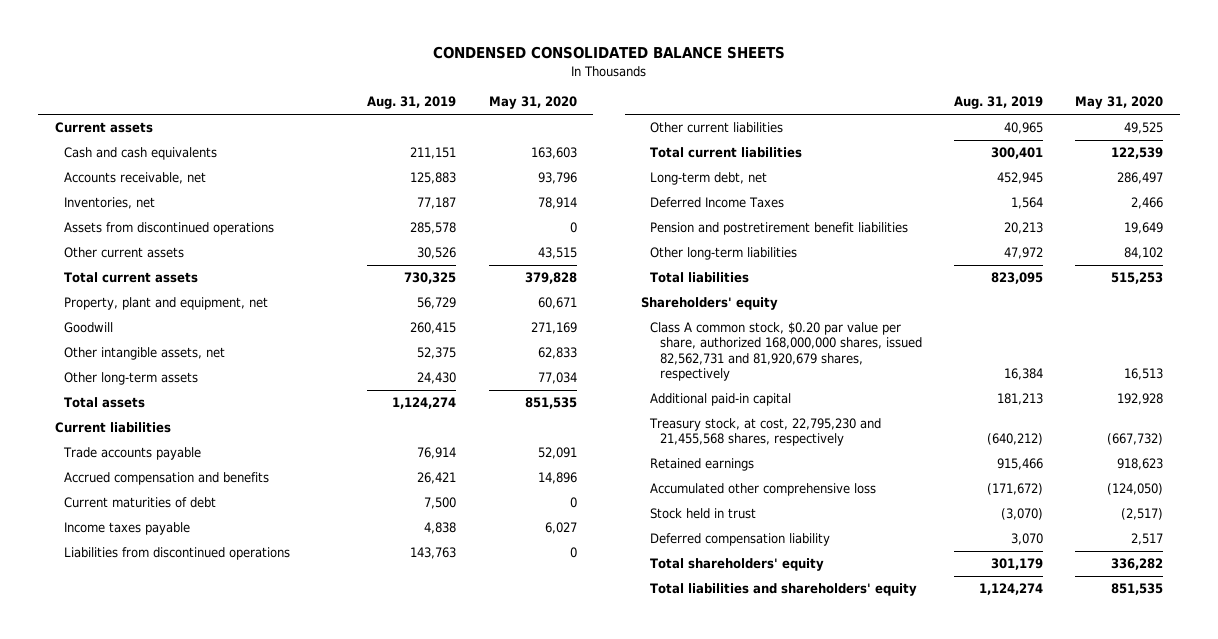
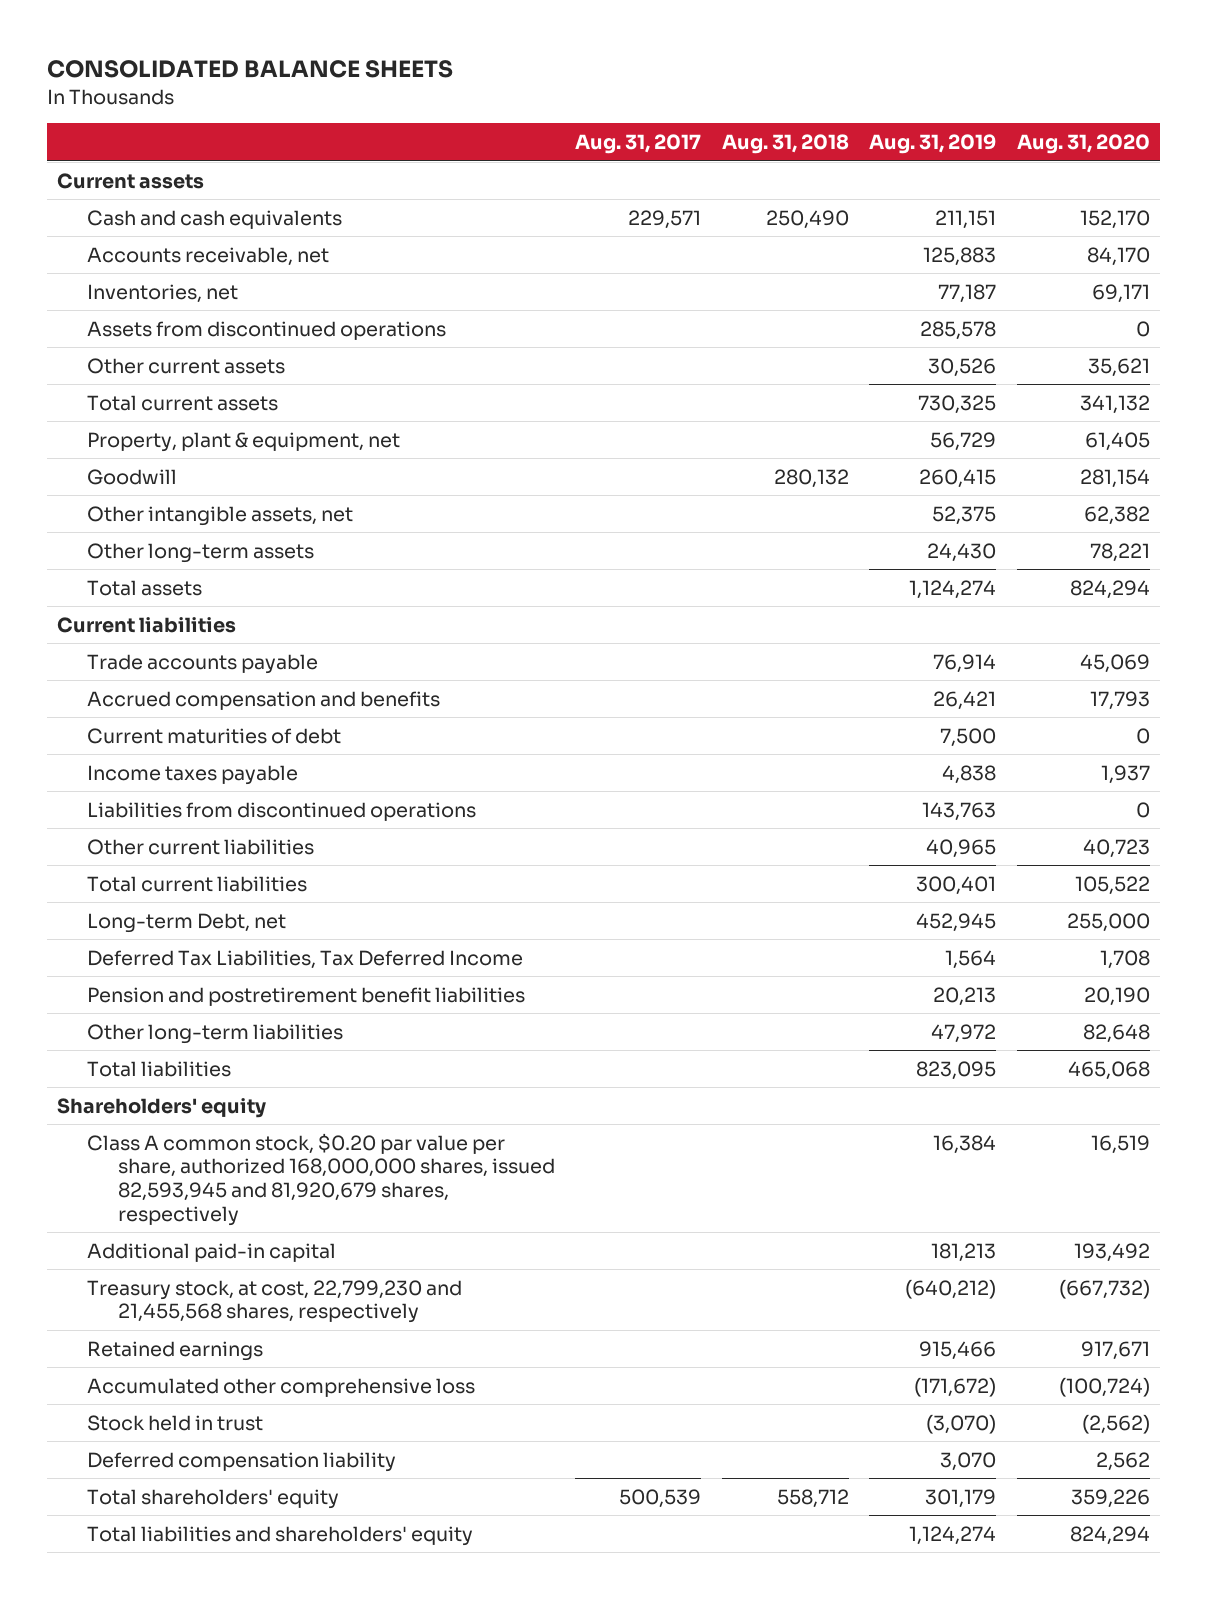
- CONDENSED CONSOLIDATED BALANCE SHEETS
+ CONSOLIDATED BALANCE SHEETS
- | Aug. 31, 2019 | May 31, 2020
+ | Aug. 31, 2017 | Aug. 31, 2018 | Aug. 31, 2019 | Aug. 31, 2020
- Property, plant and equipment, net | 56,729 | 60,671
+ Property, plant & equipment, net | | | 56,729 | 61,405
- Long-term debt, net | 452,945 | 286,497
- Deferred Income Taxes | 1,564 | 2,466
+ Long-term Debt, net | | | 452,945 | 255,000
+ Deferred Tax Liabilities, Tax Deferred Income | | | 1,564 | 1,708
- Class A common stock, $0.20 par value per share, authorized 168,000,000 shares, issued 82,562,731 and 81,920,679 shares, respectively | 16,384 | 16,513
+ Class A common stock, $0.20 par value per share, authorized 168,000,000 shares, issued 82,593,945 and 81,920,679 shares, respectively | | | 16,384 | 16,519
- Treasury stock, at cost, 22,795,230 and 21,455,568 shares, respectively | (640,212) | (667,732)
+ Treasury stock, at cost, 22,799,230 and 21,455,568 shares, respectively | | | (640,212) | (667,732)

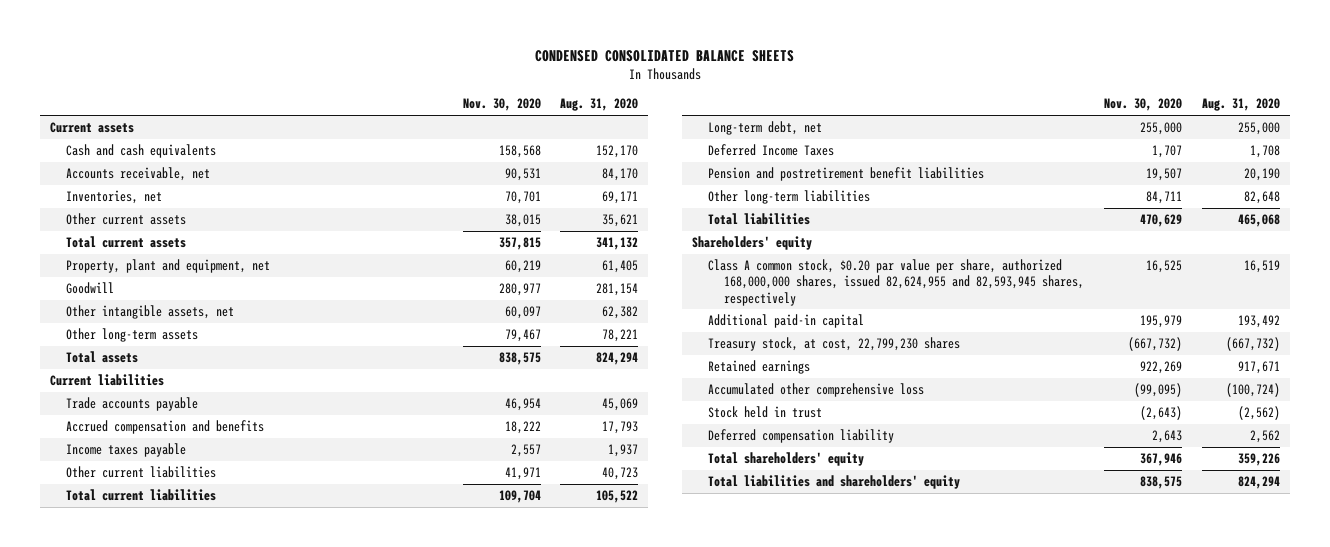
- CONSOLIDATED BALANCE SHEETS
+ CONDENSED CONSOLIDATED BALANCE SHEETS
- | Aug. 31, 2017 | Aug. 31, 2018 | Aug. 31, 2019 | Aug. 31, 2020
+ | Nov. 30, 2020 | Aug. 31, 2020
- Assets from discontinued operations | | | 285,578 | 0
- Property, plant & equipment, net | | | 56,729 | 61,405
+ Property, plant and equipment, net | 60,219 | 61,405
- Current maturities of debt | | | 7,500 | 0
- Liabilities from discontinued operations | | | 143,763 | 0
- Long-term Debt, net | | | 452,945 | 255,000
- Deferred Tax Liabilities, Tax Deferred Income | | | 1,564 | 1,708
+ Long-term debt, net | 255,000 | 255,000
+ Deferred Income Taxes | 1,707 | 1,708
- Class A common stock, $0.20 par value per share, authorized 168,000,000 shares, issued 82,593,945 and 81,920,679 shares, respectively | | | 16,384 | 16,519
+ Class A common stock, $0.20 par value per share, authorized 168,000,000 shares, issued 82,624,955 and 82,593,945 shares, respectively | 16,525 | 16,519
- Treasury stock, at cost, 22,799,230 and 21,455,568 shares, respectively | | | (640,212) | (667,732)
+ Treasury stock, at cost, 22,799,230 shares | (667,732) | (667,732)

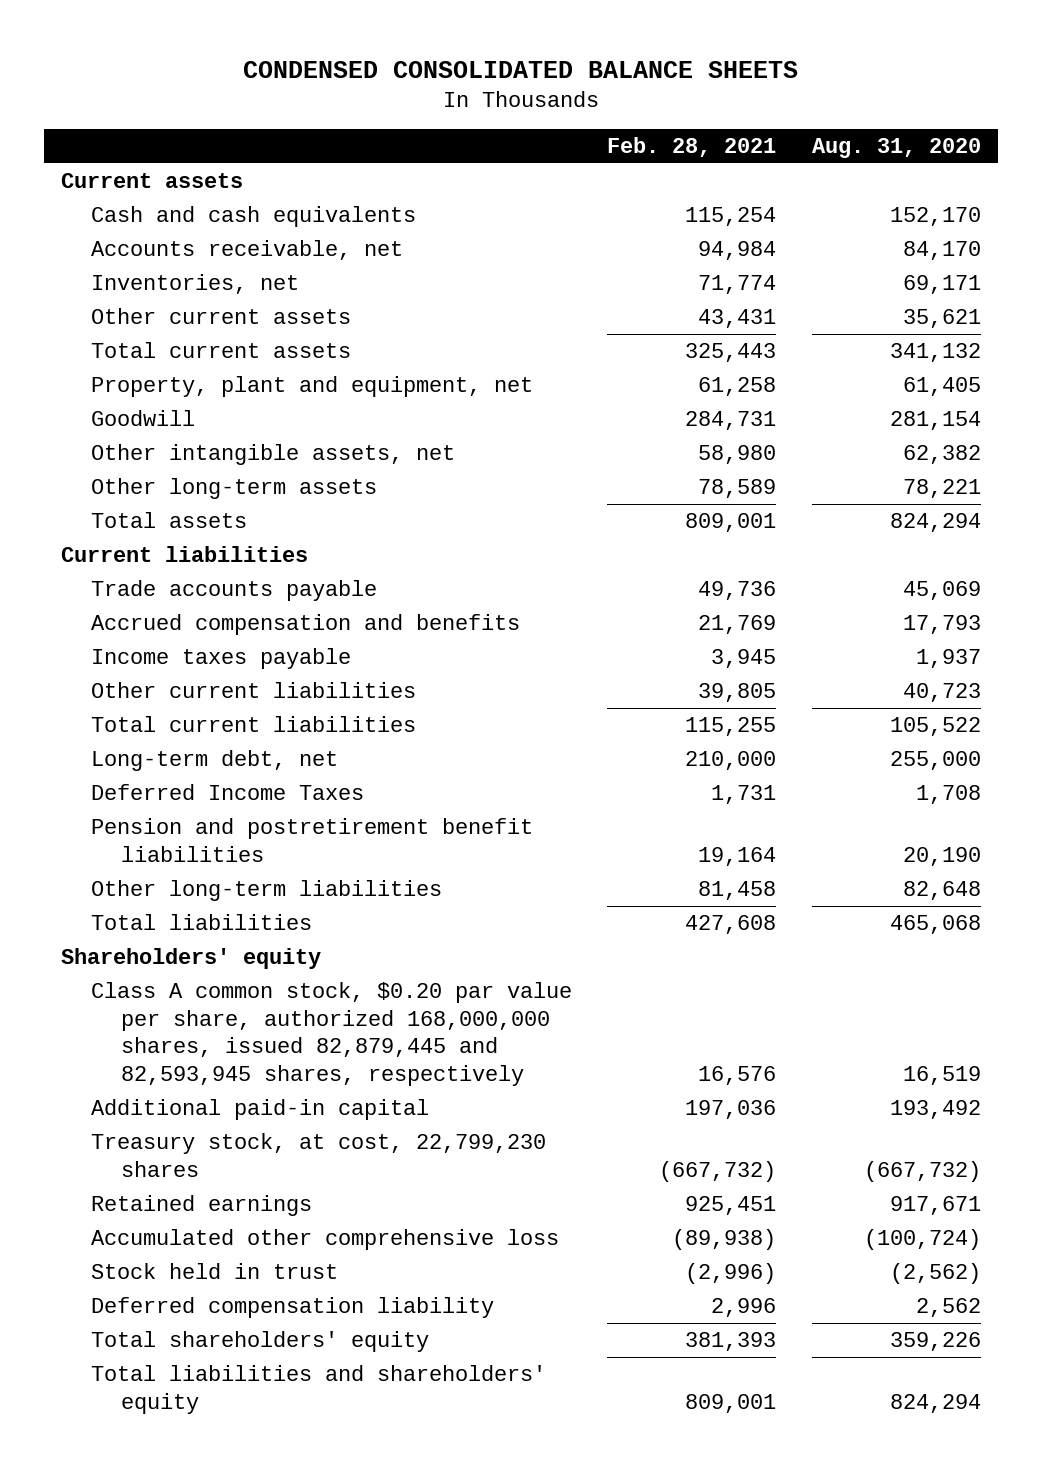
- | Nov. 30, 2020 | Aug. 31, 2020
+ | Feb. 28, 2021 | Aug. 31, 2020
- Class A common stock, $0.20 par value per share, authorized 168,000,000 shares, issued 82,624,955 and 82,593,945 shares, respectively | 16,525 | 16,519
+ Class A common stock, $0.20 par value per share, authorized 168,000,000 shares, issued 82,879,445 and 82,593,945 shares, respectively | 16,576 | 16,519

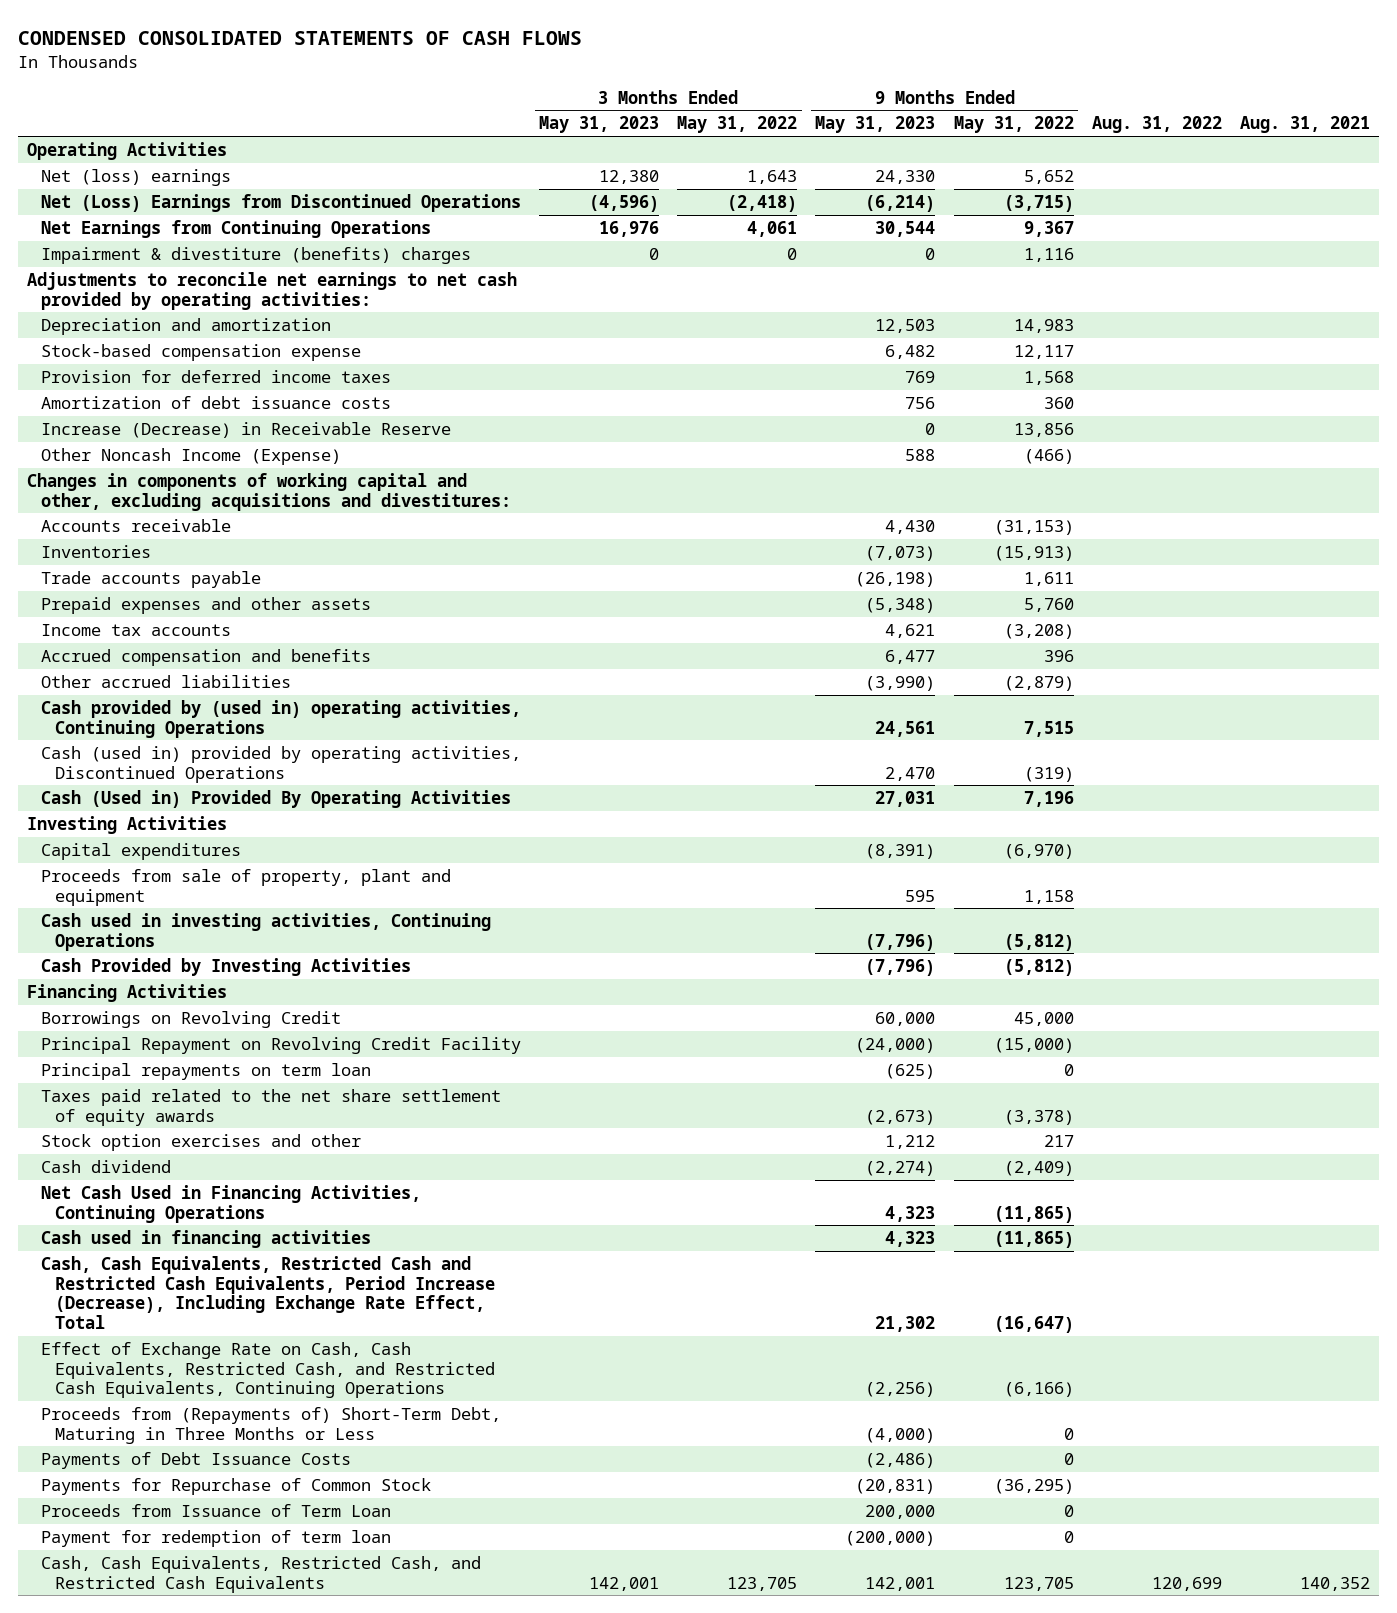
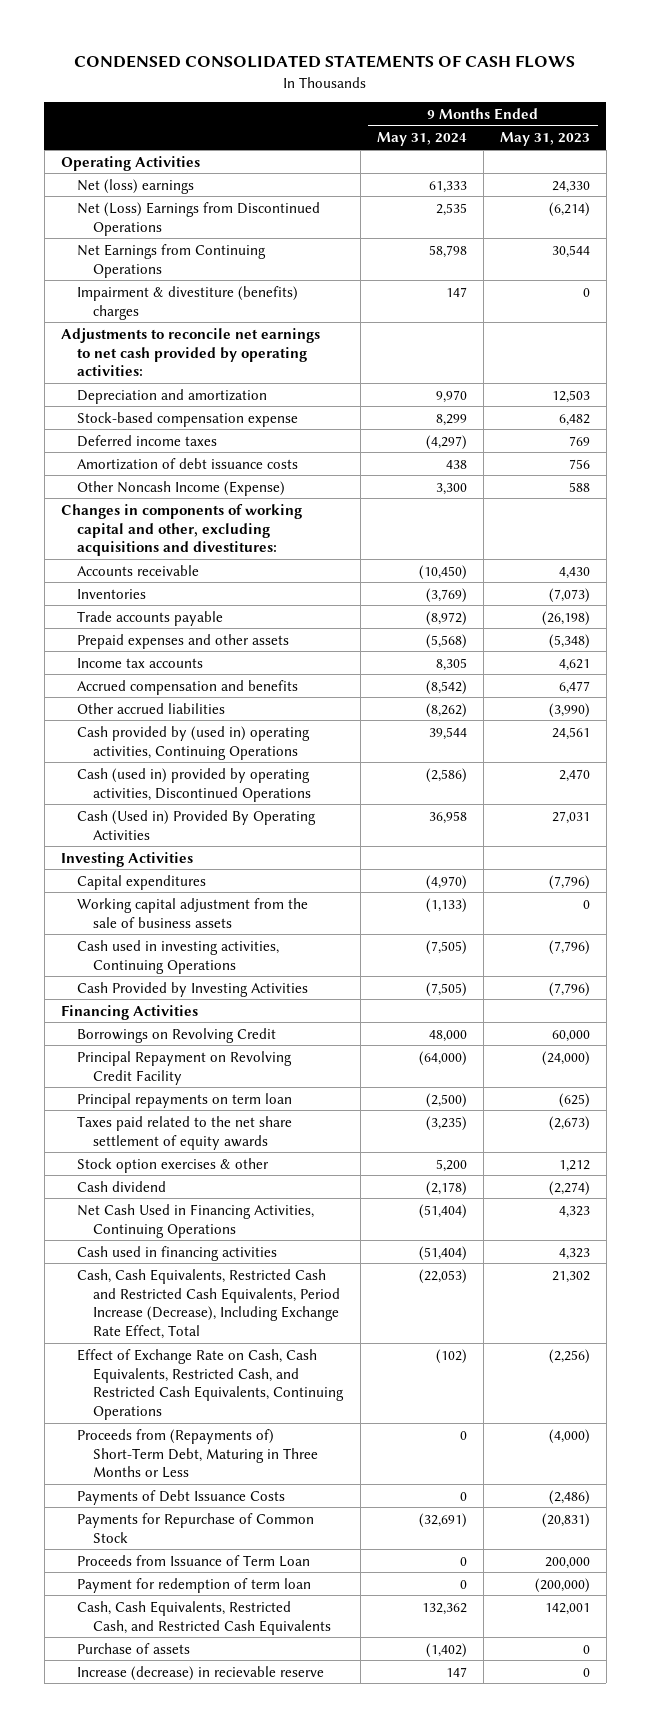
- | 3 Months Ended May 31, 2023 | 3 Months Ended May 31, 2022 | 9 Months Ended May 31, 2023 | 9 Months Ended May 31, 2022 | Aug. 31, 2022 | Aug. 31, 2021
+ | 9 Months Ended May 31, 2024 | 9 Months Ended May 31, 2023
- Provision for deferred income taxes | | | 769 | 1,568 | |
+ Deferred income taxes | (4,297) | 769
- Increase (Decrease) in Receivable Reserve | | | 0 | 13,856 | |
- Capital expenditures | | | (8,391) | (6,970) | |
- Proceeds from sale of property, plant and equipment | | | 595 | 1,158 | |
+ Capital expenditures | (4,970) | (7,796)
+ Working capital adjustment from the sale of business assets | (1,133) | 0
- Stock option exercises and other | | | 1,212 | 217 | |
+ Stock option exercises & other | 5,200 | 1,212
+ Purchase of assets | (1,402) | 0
+ Increase (decrease) in recievable reserve | 147 | 0

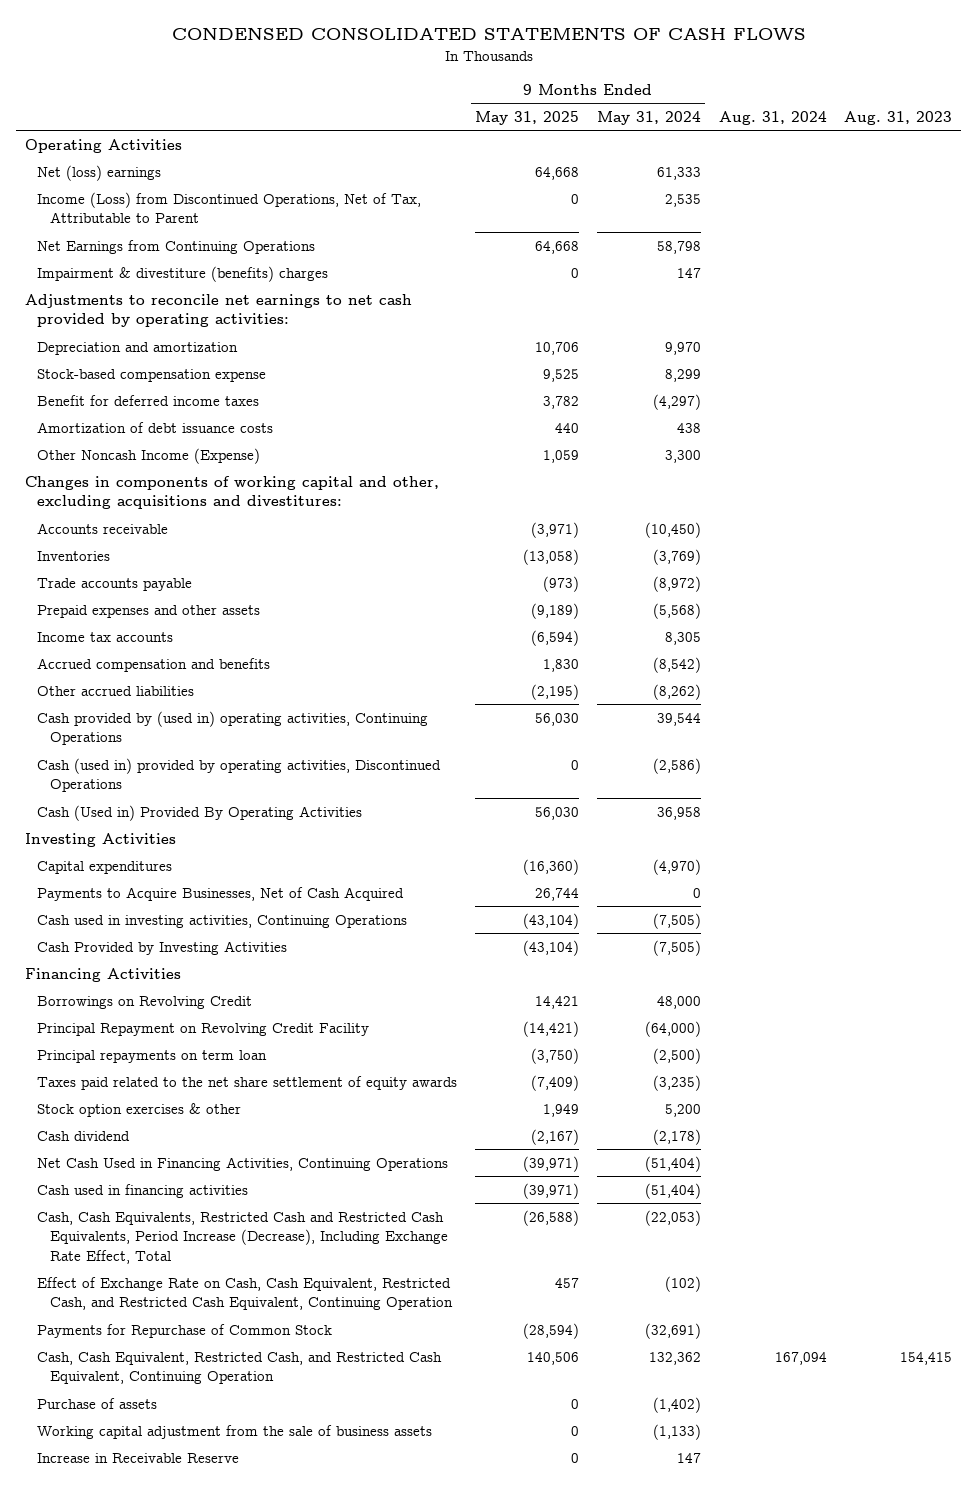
- | 9 Months Ended May 31, 2024 | 9 Months Ended May 31, 2023
+ | 9 Months Ended May 31, 2025 | 9 Months Ended May 31, 2024 | Aug. 31, 2024 | Aug. 31, 2023
- Net (Loss) Earnings from Discontinued Operations | 2,535 | (6,214)
+ Income (Loss) from Discontinued Operations, Net of Tax, Attributable to Parent | 0 | 2,535 | |
- Deferred income taxes | (4,297) | 769
+ Benefit for deferred income taxes | 3,782 | (4,297) | |
+ Payments to Acquire Businesses, Net of Cash Acquired | 26,744 | 0 | |
- Effect of Exchange Rate on Cash, Cash Equivalents, Restricted Cash, and Restricted Cash Equivalents, Continuing Operations | (102) | (2,256)
- Proceeds from (Repayments of) Short-Term Debt, Maturing in Three Months or Less | 0 | (4,000)
- Payments of Debt Issuance Costs | 0 | (2,486)
+ Effect of Exchange Rate on Cash, Cash Equivalent, Restricted Cash, and Restricted Cash Equivalent, Continuing Operation | 457 | (102) | |
- Proceeds from Issuance of Term Loan | 0 | 200,000
- Payment for redemption of term loan | 0 | (200,000)
- Cash, Cash Equivalents, Restricted Cash, and Restricted Cash Equivalents | 132,362 | 142,001
+ Cash, Cash Equivalent, Restricted Cash, and Restricted Cash Equivalent, Continuing Operation | 140,506 | 132,362 | 167,094 | 154,415
- Increase (decrease) in recievable reserve | 147 | 0
moved down: Working capital adjustment from the sale of business assets | 0 | (1,133) | |
+ Increase in Receivable Reserve | 0 | 147 | |

